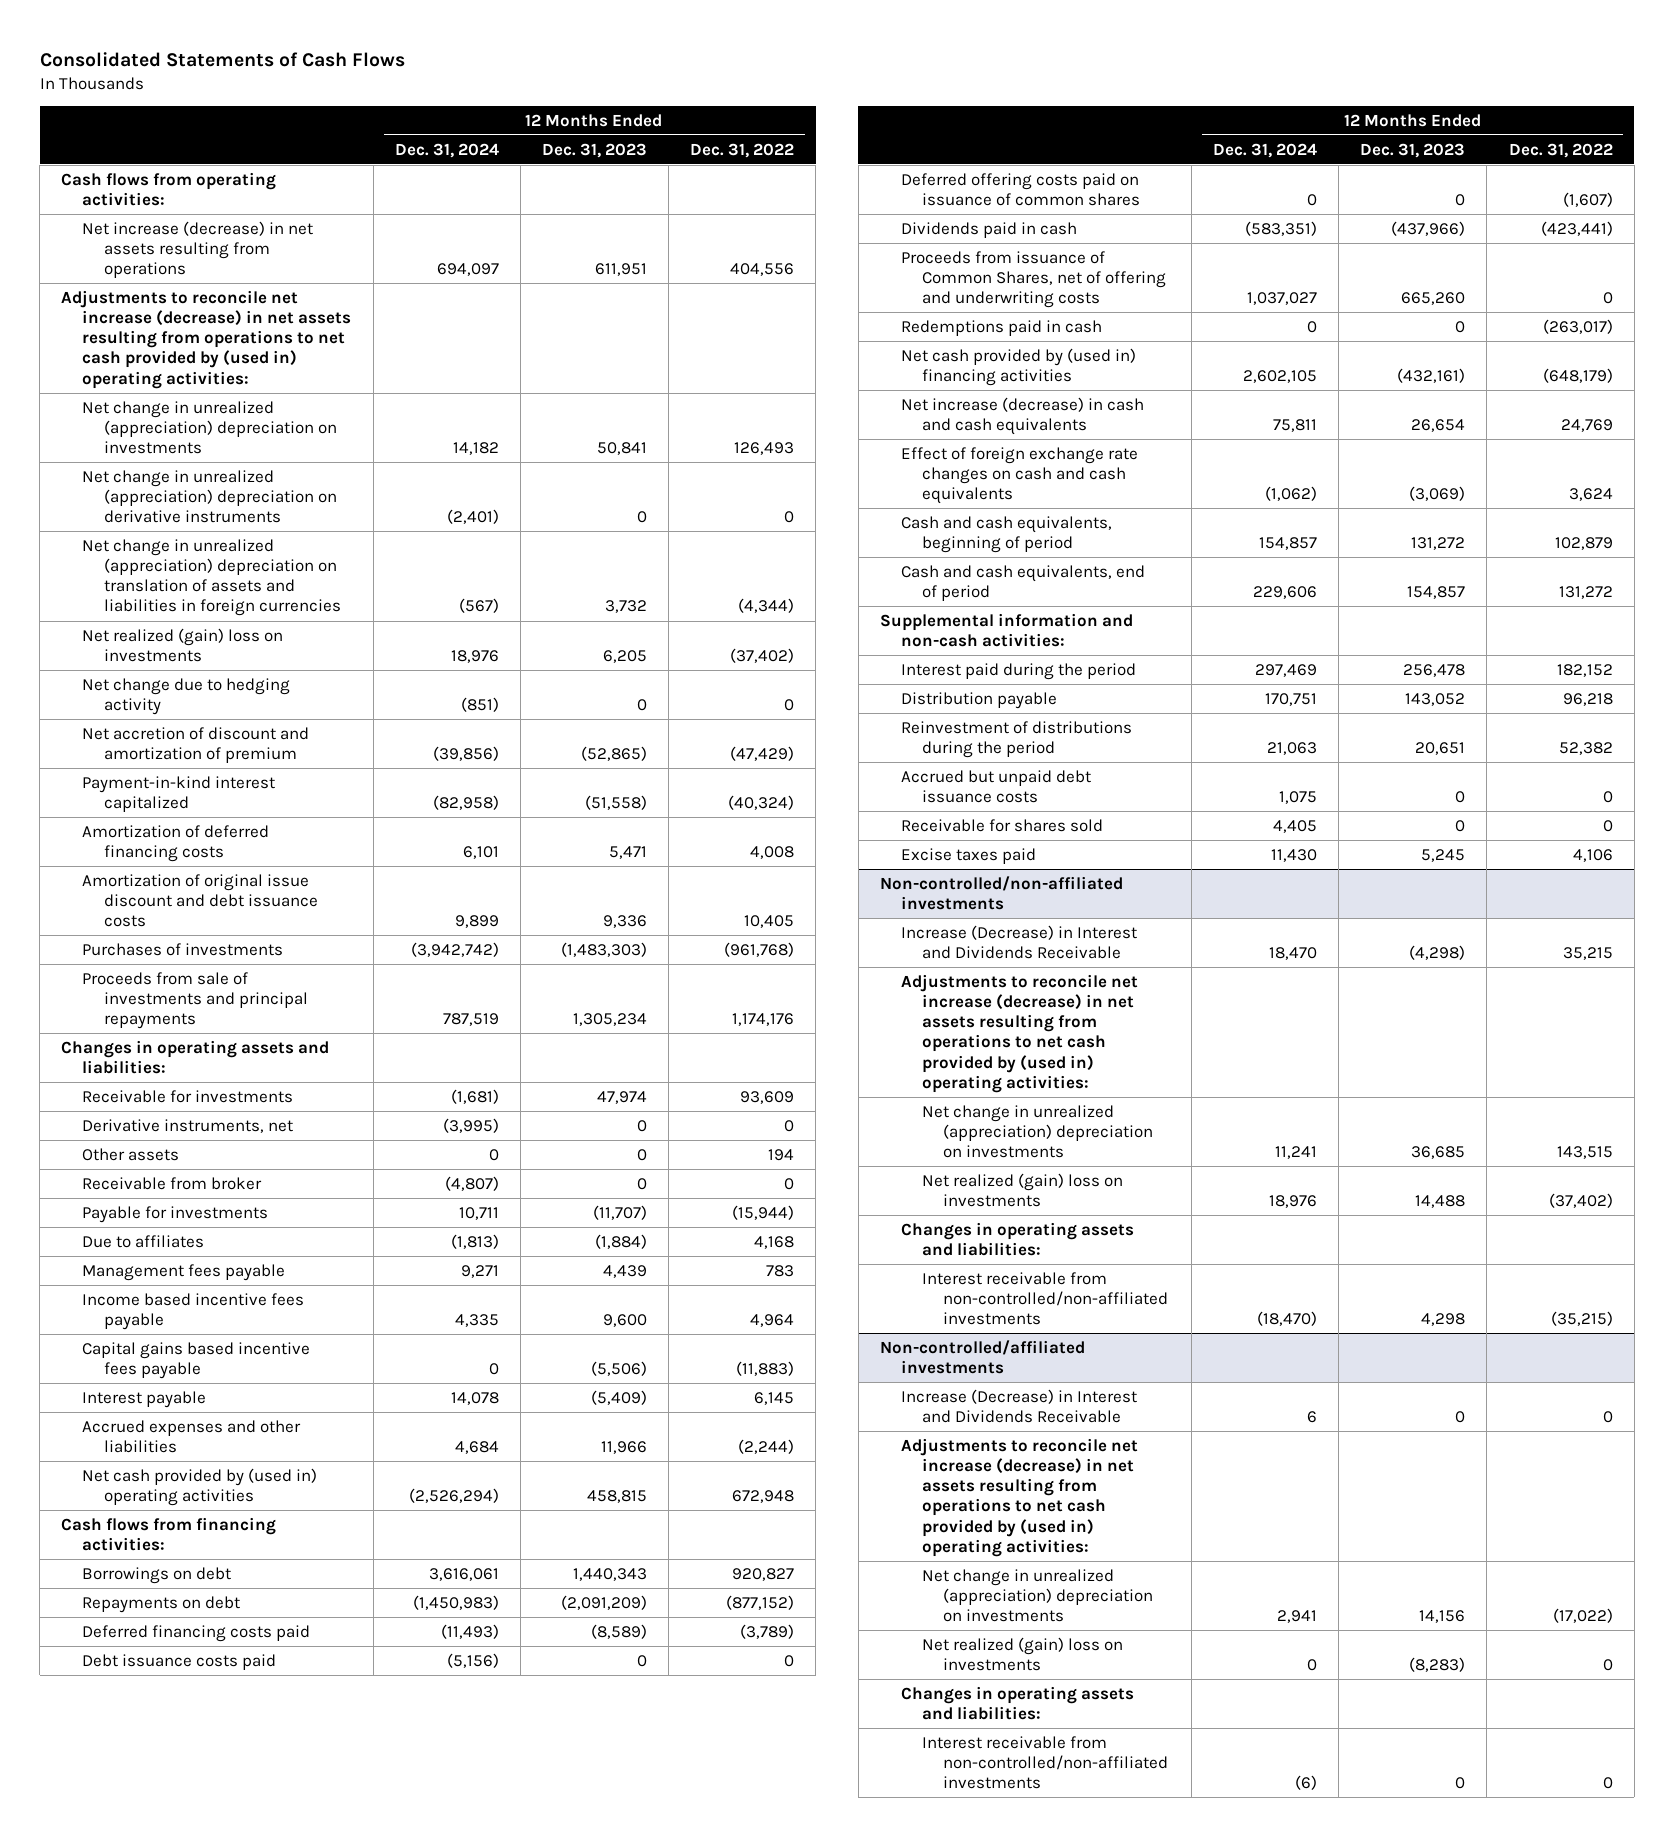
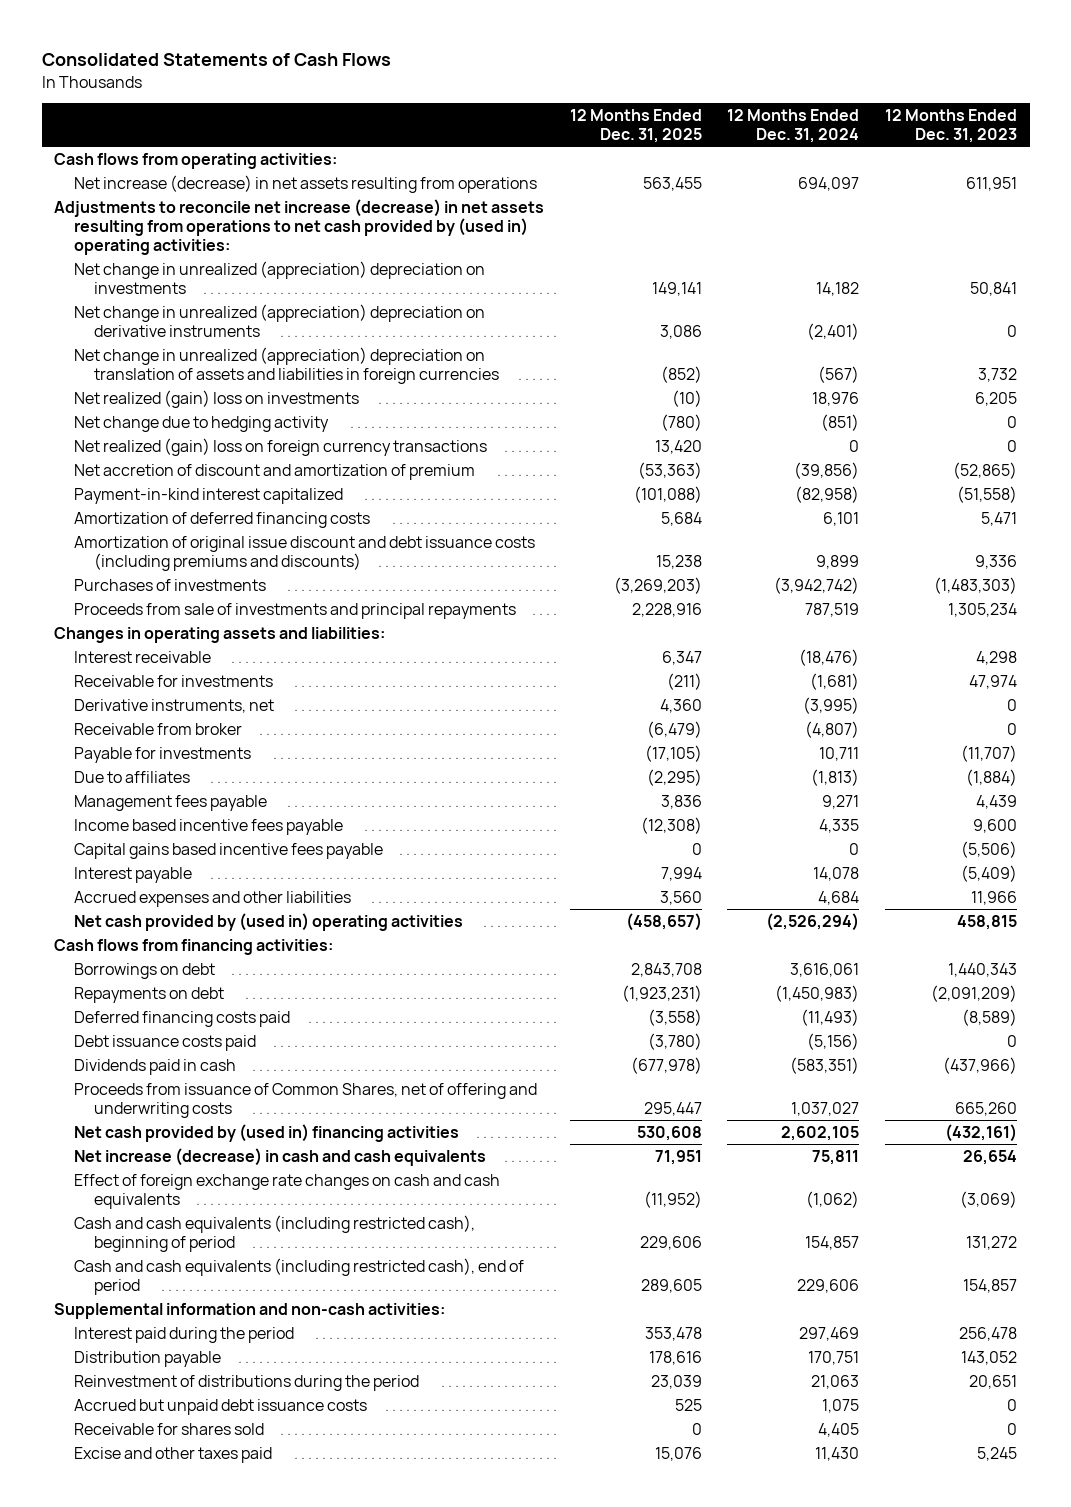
- | 12 Months Ended Dec. 31, 2024 | 12 Months Ended Dec. 31, 2023 | 12 Months Ended Dec. 31, 2022
+ | 12 Months Ended Dec. 31, 2025 | 12 Months Ended Dec. 31, 2024 | 12 Months Ended Dec. 31, 2023
+ Net realized (gain) loss on foreign currency transactions | 13,420 | 0 | 0
- Amortization of original issue discount and debt issuance costs | 9,899 | 9,336 | 10,405
+ Amortization of original issue discount and debt issuance costs (including premiums and discounts) | 15,238 | 9,899 | 9,336
+ Interest receivable | 6,347 | (18,476) | 4,298
- Other assets | 0 | 0 | 194
- Deferred offering costs paid on issuance of common shares | 0 | 0 | (1,607)
- Redemptions paid in cash | 0 | 0 | (263,017)
- Cash and cash equivalents, beginning of period | 154,857 | 131,272 | 102,879
- Cash and cash equivalents, end of period | 229,606 | 154,857 | 131,272
+ Cash and cash equivalents (including restricted cash), beginning of period | 229,606 | 154,857 | 131,272
+ Cash and cash equivalents (including restricted cash), end of period | 289,605 | 229,606 | 154,857
- Excise taxes paid | 11,430 | 5,245 | 4,106
- Non-controlled/non-affiliated investments
- Increase (Decrease) in Interest and Dividends Receivable | 18,470 | (4,298) | 35,215
- Adjustments to reconcile net increase (decrease) in net assets resulting from operations to net cash provided by (used in) operating activities:
- Net change in unrealized (appreciation) depreciation on investments | 11,241 | 36,685 | 143,515
- Net realized (gain) loss on investments | 18,976 | 14,488 | (37,402)
- Changes in operating assets and liabilities:
- Interest receivable from non-controlled/non-affiliated investments | (18,470) | 4,298 | (35,215)
- Non-controlled/affiliated investments
- Increase (Decrease) in Interest and Dividends Receivable | 6 | 0 | 0
- Adjustments to reconcile net increase (decrease) in net assets resulting from operations to net cash provided by (used in) operating activities:
- Net change in unrealized (appreciation) depreciation on investments | 2,941 | 14,156 | (17,022)
- Net realized (gain) loss on investments | 0 | (8,283) | 0
- Changes in operating assets and liabilities:
- Interest receivable from non-controlled/non-affiliated investments | (6) | 0 | 0
+ Excise and other taxes paid | 15,076 | 11,430 | 5,245

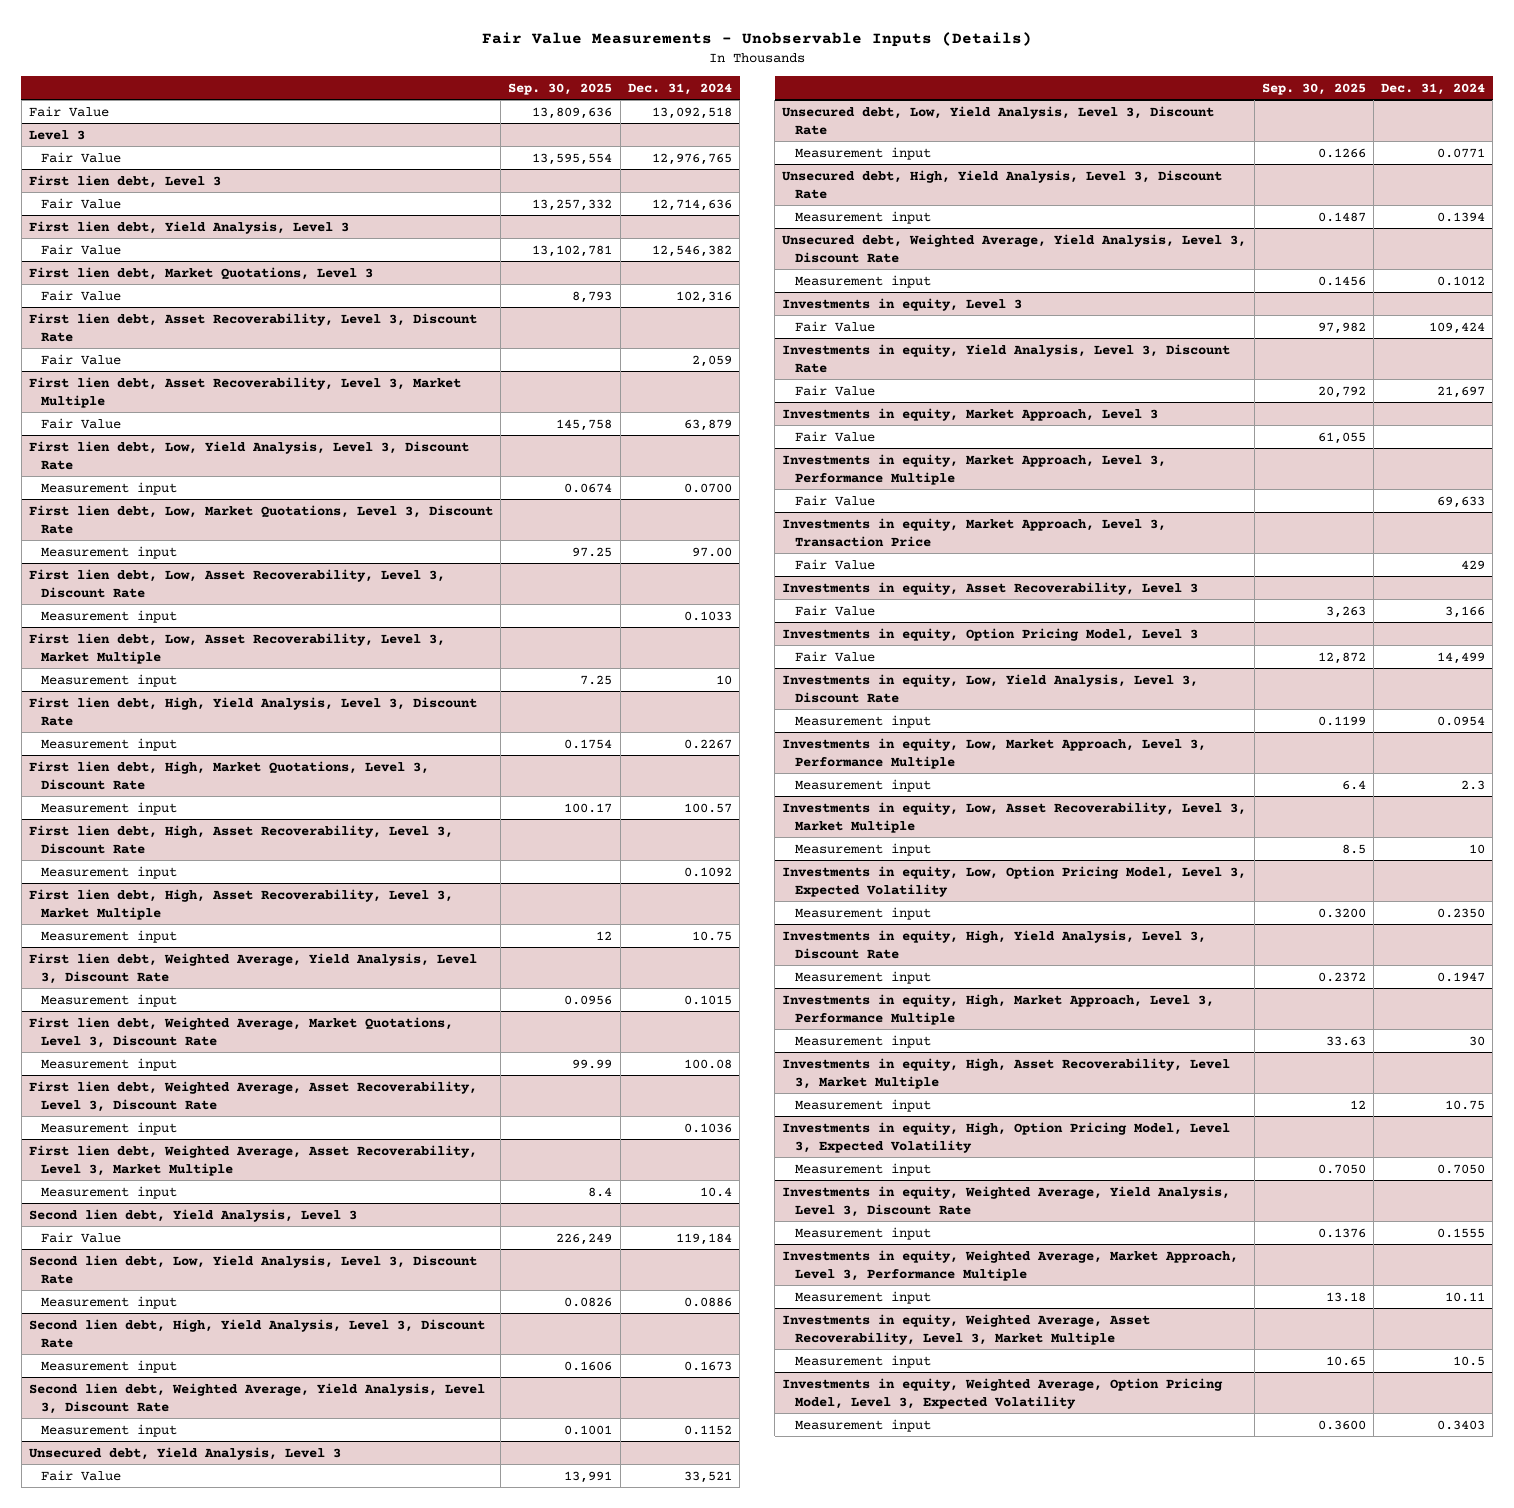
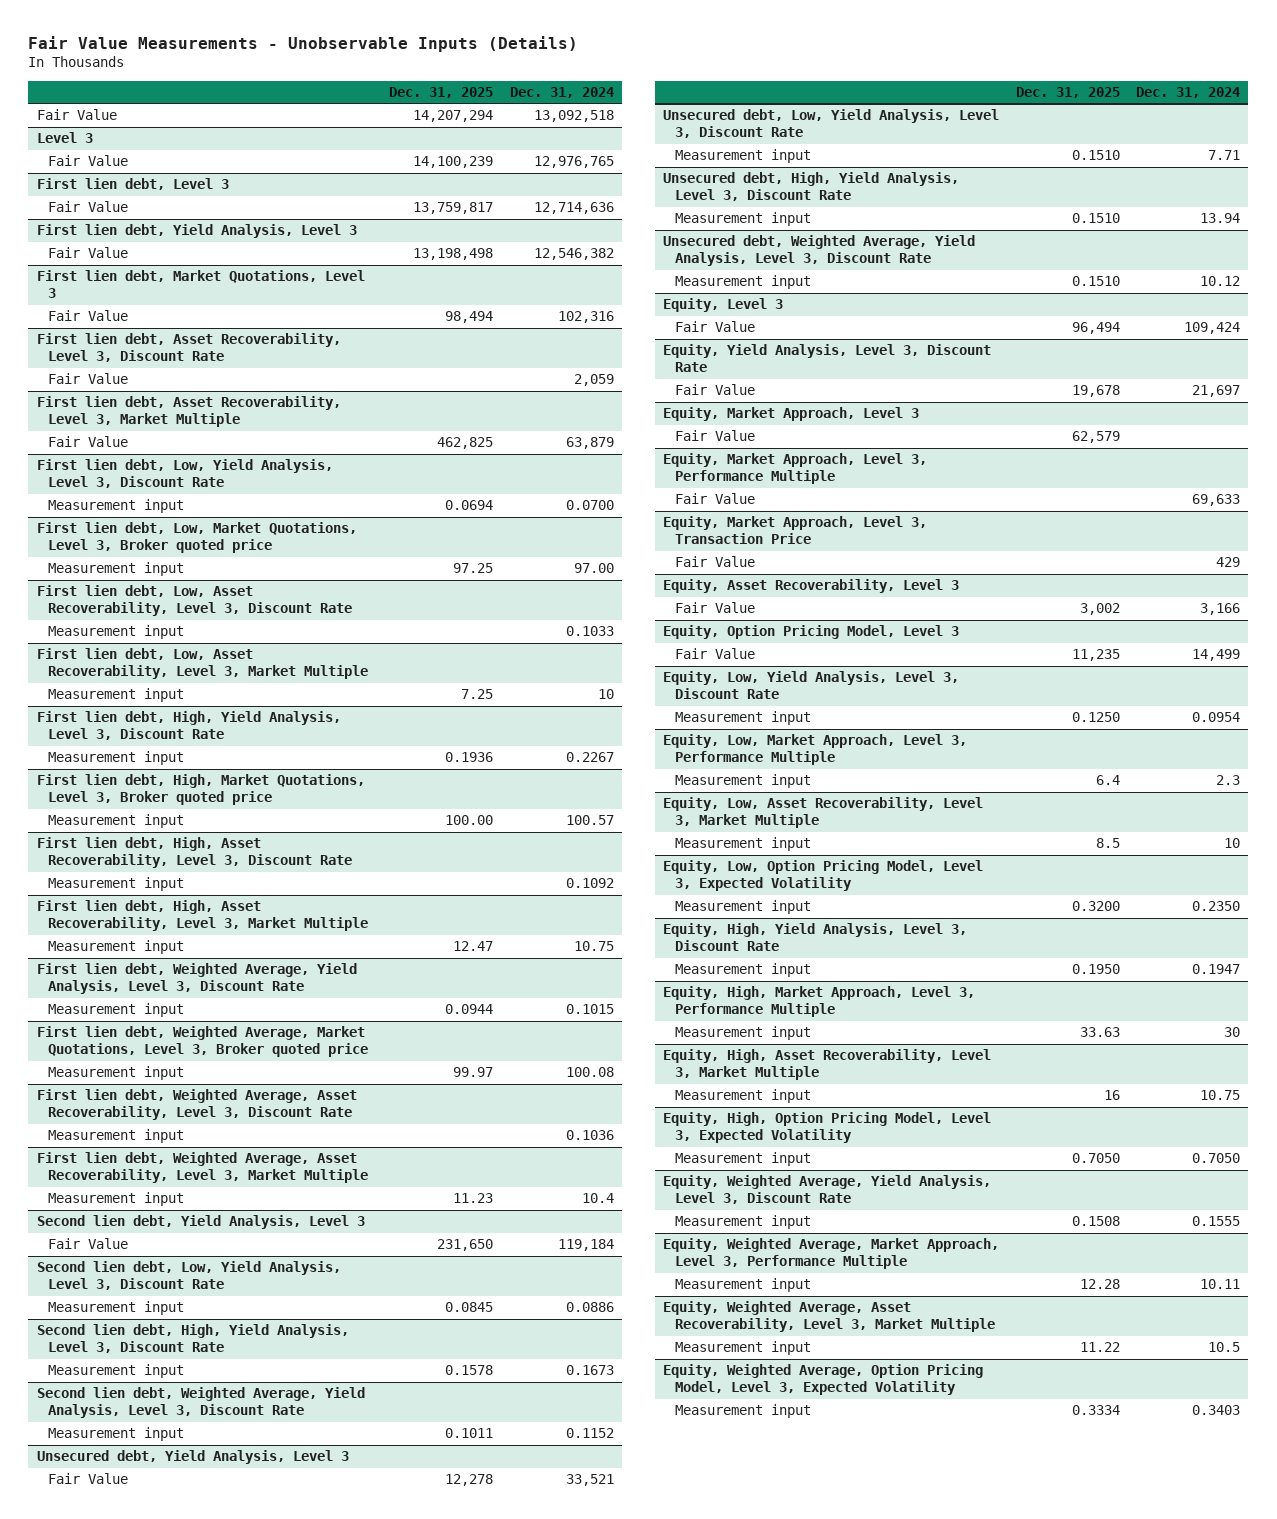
- | Sep. 30, 2025 | Dec. 31, 2024
+ | Dec. 31, 2025 | Dec. 31, 2024
- First lien debt, Low, Market Quotations, Level 3, Discount Rate
+ First lien debt, Low, Market Quotations, Level 3, Broker quoted price
- First lien debt, High, Market Quotations, Level 3, Discount Rate
+ First lien debt, High, Market Quotations, Level 3, Broker quoted price
- First lien debt, Weighted Average, Market Quotations, Level 3, Discount Rate
+ First lien debt, Weighted Average, Market Quotations, Level 3, Broker quoted price
@ Unsecured debt, Low, Yield Analysis, Level 3, Discount Rate
- Measurement input | 0.1266 | 0.0771
+ Measurement input | 0.1510 | 7.71
@ Unsecured debt, High, Yield Analysis, Level 3, Discount Rate
- Measurement input | 0.1487 | 0.1394
+ Measurement input | 0.1510 | 13.94
@ Unsecured debt, Weighted Average, Yield Analysis, Level 3, Discount Rate
- Measurement input | 0.1456 | 0.1012
- Investments in equity, Level 3
@ Unsecured debt, Weighted Average, Yield Analysis, Level 3, Discount Rate
+ Measurement input | 0.1510 | 10.12
+ Equity, Level 3
- Investments in equity, Yield Analysis, Level 3, Discount Rate
+ Equity, Yield Analysis, Level 3, Discount Rate
- Investments in equity, Market Approach, Level 3
+ Equity, Market Approach, Level 3
- Investments in equity, Market Approach, Level 3, Performance Multiple
+ Equity, Market Approach, Level 3, Performance Multiple
- Investments in equity, Market Approach, Level 3, Transaction Price
+ Equity, Market Approach, Level 3, Transaction Price
- Investments in equity, Asset Recoverability, Level 3
+ Equity, Asset Recoverability, Level 3
- Investments in equity, Option Pricing Model, Level 3
+ Equity, Option Pricing Model, Level 3
- Investments in equity, Low, Yield Analysis, Level 3, Discount Rate
+ Equity, Low, Yield Analysis, Level 3, Discount Rate
- Investments in equity, Low, Market Approach, Level 3, Performance Multiple
+ Equity, Low, Market Approach, Level 3, Performance Multiple
- Investments in equity, Low, Asset Recoverability, Level 3, Market Multiple
+ Equity, Low, Asset Recoverability, Level 3, Market Multiple
- Investments in equity, Low, Option Pricing Model, Level 3, Expected Volatility
+ Equity, Low, Option Pricing Model, Level 3, Expected Volatility
- Investments in equity, High, Yield Analysis, Level 3, Discount Rate
+ Equity, High, Yield Analysis, Level 3, Discount Rate
- Investments in equity, High, Market Approach, Level 3, Performance Multiple
+ Equity, High, Market Approach, Level 3, Performance Multiple
- Investments in equity, High, Asset Recoverability, Level 3, Market Multiple
+ Equity, High, Asset Recoverability, Level 3, Market Multiple
- Investments in equity, High, Option Pricing Model, Level 3, Expected Volatility
+ Equity, High, Option Pricing Model, Level 3, Expected Volatility
- Investments in equity, Weighted Average, Yield Analysis, Level 3, Discount Rate
+ Equity, Weighted Average, Yield Analysis, Level 3, Discount Rate
- Investments in equity, Weighted Average, Market Approach, Level 3, Performance Multiple
+ Equity, Weighted Average, Market Approach, Level 3, Performance Multiple
- Investments in equity, Weighted Average, Asset Recoverability, Level 3, Market Multiple
+ Equity, Weighted Average, Asset Recoverability, Level 3, Market Multiple
- Investments in equity, Weighted Average, Option Pricing Model, Level 3, Expected Volatility
+ Equity, Weighted Average, Option Pricing Model, Level 3, Expected Volatility

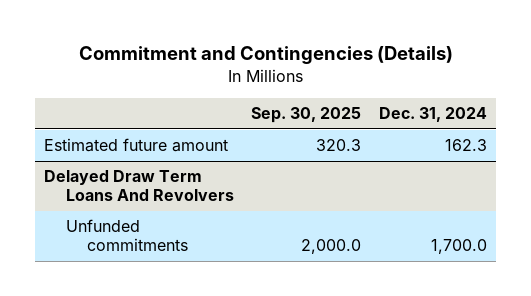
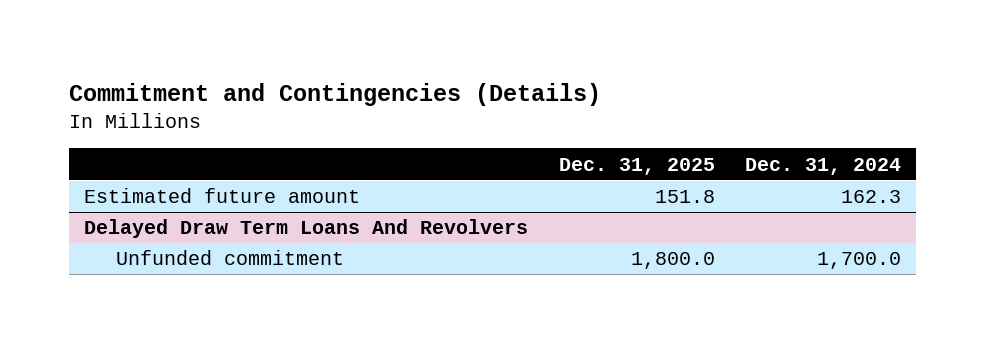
- | Sep. 30, 2025 | Dec. 31, 2024
+ | Dec. 31, 2025 | Dec. 31, 2024
@ Delayed Draw Term Loans And Revolvers
- Unfunded commitments | 2,000.0 | 1,700.0
+ Unfunded commitment | 1,800.0 | 1,700.0

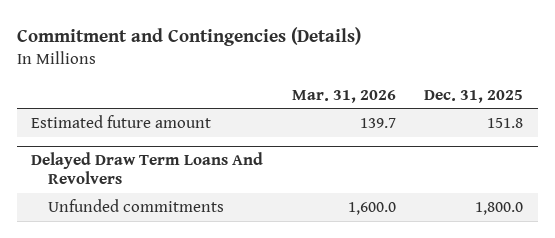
- | Dec. 31, 2025 | Dec. 31, 2024
+ | Mar. 31, 2026 | Dec. 31, 2025
@ Delayed Draw Term Loans And Revolvers
- Unfunded commitment | 1,800.0 | 1,700.0
+ Unfunded commitments | 1,600.0 | 1,800.0

